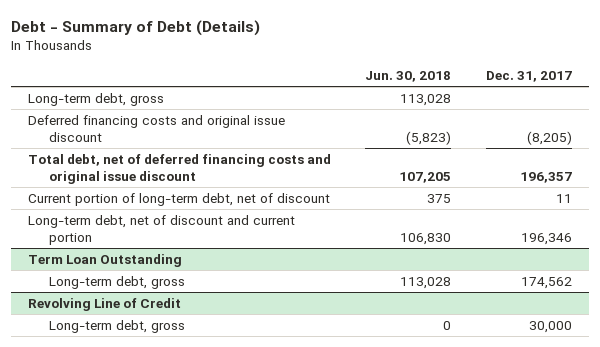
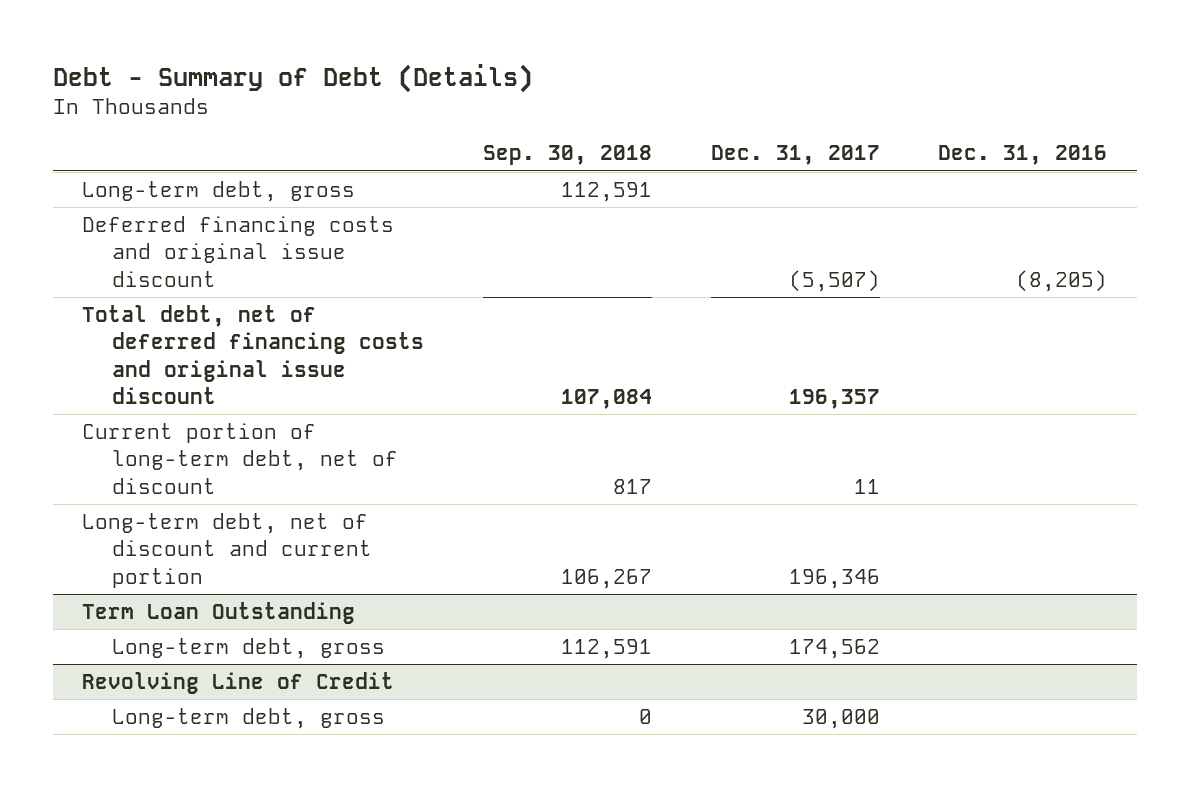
- | Jun. 30, 2018 | Dec. 31, 2017
+ | Sep. 30, 2018 | Dec. 31, 2017 | Dec. 31, 2016
- Deferred financing costs and original issue discount | (5,823) | (8,205)
+ Deferred financing costs and original issue discount | | (5,507) | (8,205)

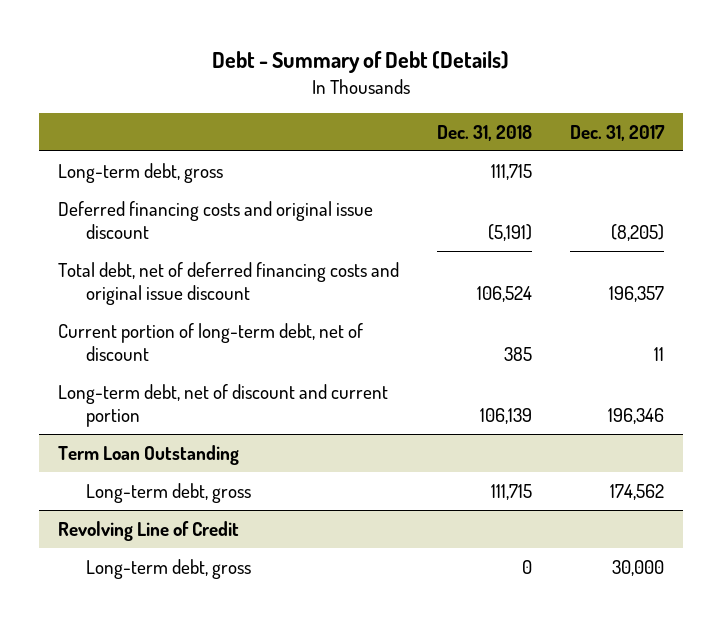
- | Sep. 30, 2018 | Dec. 31, 2017 | Dec. 31, 2016
+ | Dec. 31, 2018 | Dec. 31, 2017
- Deferred financing costs and original issue discount | | (5,507) | (8,205)
+ Deferred financing costs and original issue discount | (5,191) | (8,205)

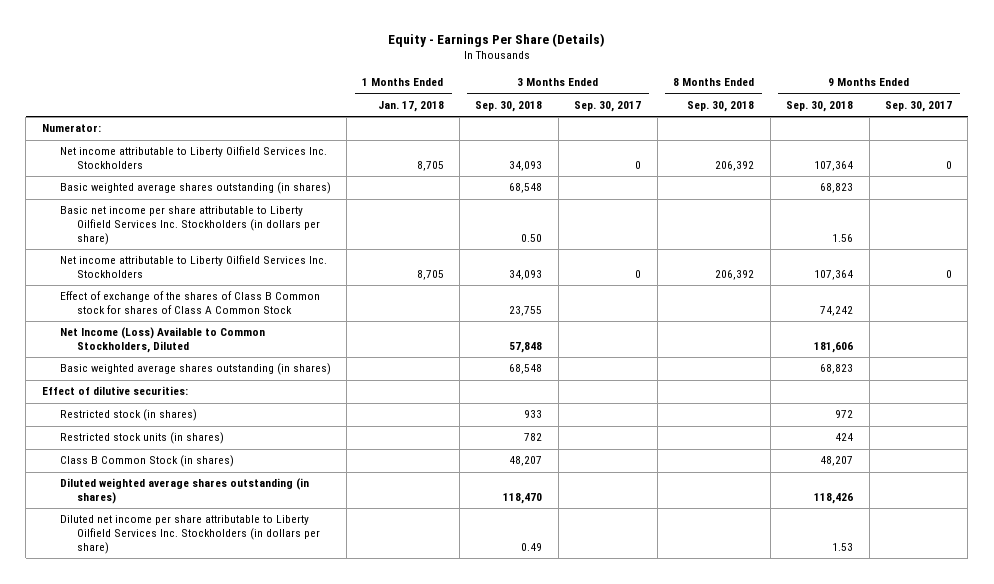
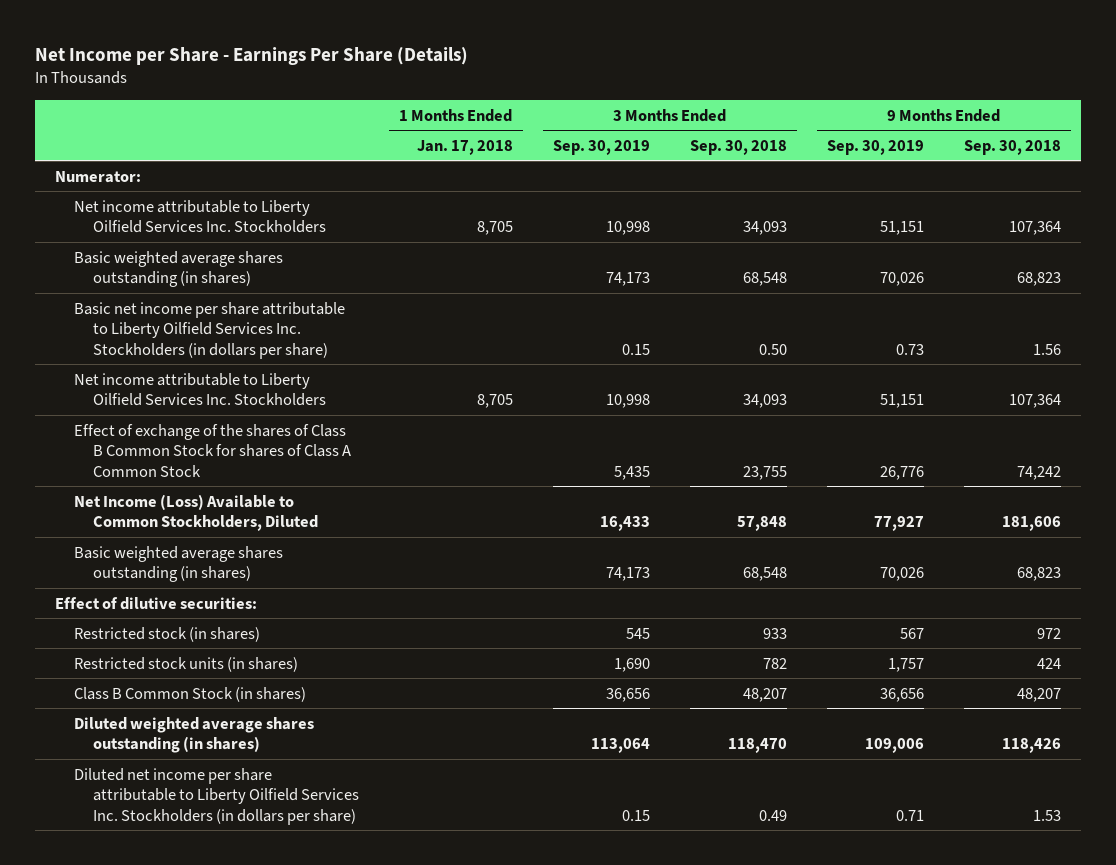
- Equity - Earnings Per Share (Details)
+ Net Income per Share - Earnings Per Share (Details)
- | 1 Months Ended Jan. 17, 2018 | 3 Months Ended Sep. 30, 2018 | 3 Months Ended Sep. 30, 2017 | 8 Months Ended Sep. 30, 2018 | 9 Months Ended Sep. 30, 2018 | 9 Months Ended Sep. 30, 2017
+ | 1 Months Ended Jan. 17, 2018 | 3 Months Ended Sep. 30, 2019 | 3 Months Ended Sep. 30, 2018 | 9 Months Ended Sep. 30, 2019 | 9 Months Ended Sep. 30, 2018
- Effect of exchange of the shares of Class B Common stock for shares of Class A Common Stock | | 23,755 | | | 74,242 |
+ Effect of exchange of the shares of Class B Common Stock for shares of Class A Common Stock | | 5,435 | 23,755 | 26,776 | 74,242

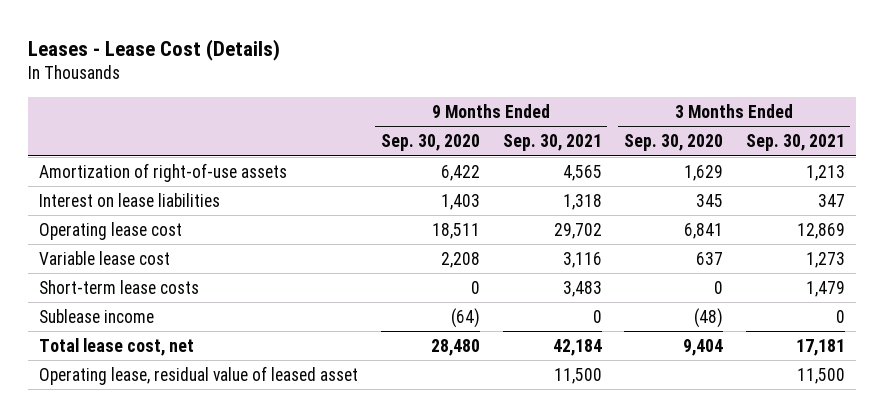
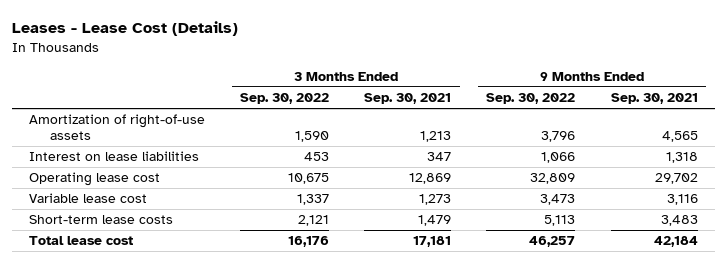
- | 9 Months Ended Sep. 30, 2020 | 9 Months Ended Sep. 30, 2021 | 3 Months Ended Sep. 30, 2020 | 3 Months Ended Sep. 30, 2021
+ | 3 Months Ended Sep. 30, 2022 | 3 Months Ended Sep. 30, 2021 | 9 Months Ended Sep. 30, 2022 | 9 Months Ended Sep. 30, 2021
- Sublease income | (64) | 0 | (48) | 0
- Total lease cost, net | 28,480 | 42,184 | 9,404 | 17,181
- Operating lease, residual value of leased asset | | 11,500 | | 11,500
+ Total lease cost | 16,176 | 17,181 | 46,257 | 42,184

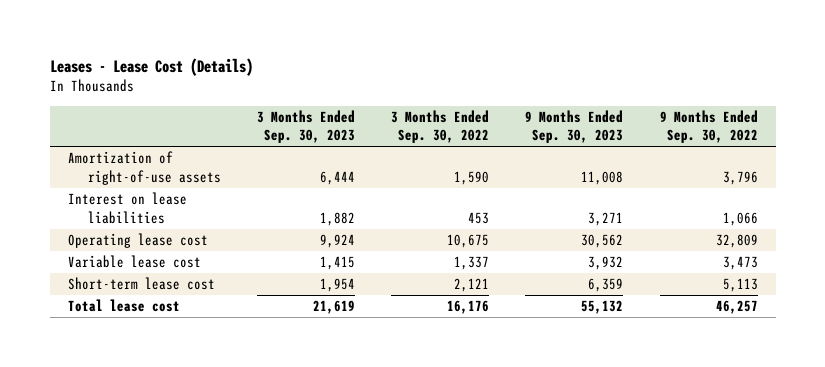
- | 3 Months Ended Sep. 30, 2022 | 3 Months Ended Sep. 30, 2021 | 9 Months Ended Sep. 30, 2022 | 9 Months Ended Sep. 30, 2021
+ | 3 Months Ended Sep. 30, 2023 | 3 Months Ended Sep. 30, 2022 | 9 Months Ended Sep. 30, 2023 | 9 Months Ended Sep. 30, 2022
- Short-term lease costs | 2,121 | 1,479 | 5,113 | 3,483
+ Short-term lease cost | 1,954 | 2,121 | 6,359 | 5,113

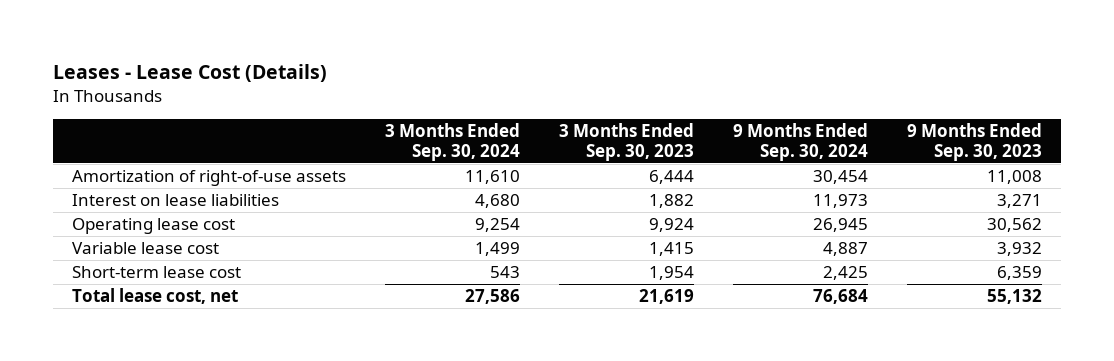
- | 3 Months Ended Sep. 30, 2023 | 3 Months Ended Sep. 30, 2022 | 9 Months Ended Sep. 30, 2023 | 9 Months Ended Sep. 30, 2022
+ | 3 Months Ended Sep. 30, 2024 | 3 Months Ended Sep. 30, 2023 | 9 Months Ended Sep. 30, 2024 | 9 Months Ended Sep. 30, 2023
- Total lease cost | 21,619 | 16,176 | 55,132 | 46,257
+ Total lease cost, net | 27,586 | 21,619 | 76,684 | 55,132

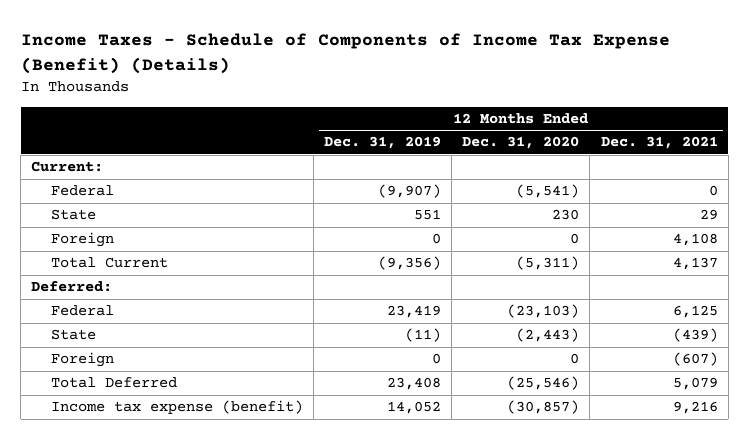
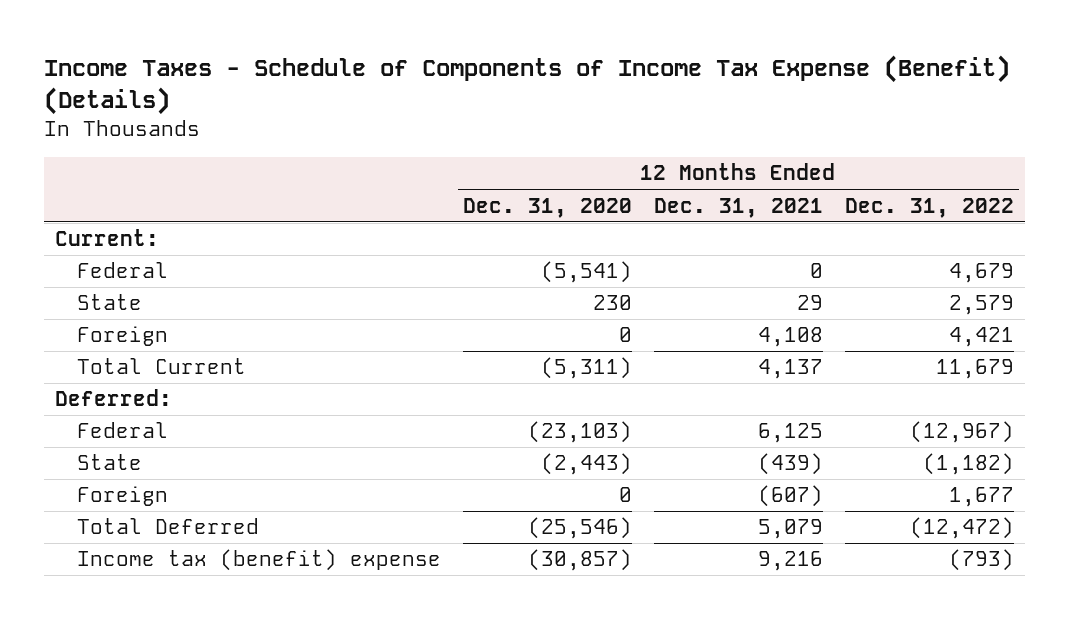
- | 12 Months Ended Dec. 31, 2019 | 12 Months Ended Dec. 31, 2020 | 12 Months Ended Dec. 31, 2021
+ | 12 Months Ended Dec. 31, 2020 | 12 Months Ended Dec. 31, 2021 | 12 Months Ended Dec. 31, 2022
- Income tax expense (benefit) | 14,052 | (30,857) | 9,216
+ Income tax (benefit) expense | (30,857) | 9,216 | (793)

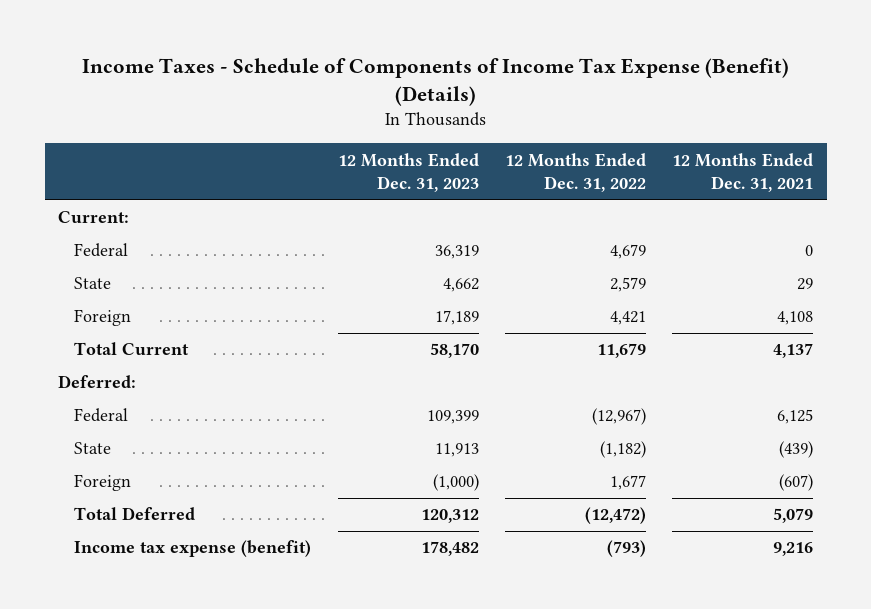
- | 12 Months Ended Dec. 31, 2020 | 12 Months Ended Dec. 31, 2021 | 12 Months Ended Dec. 31, 2022
+ | 12 Months Ended Dec. 31, 2023 | 12 Months Ended Dec. 31, 2022 | 12 Months Ended Dec. 31, 2021
- Income tax (benefit) expense | (30,857) | 9,216 | (793)
+ Income tax expense (benefit) | 178,482 | (793) | 9,216

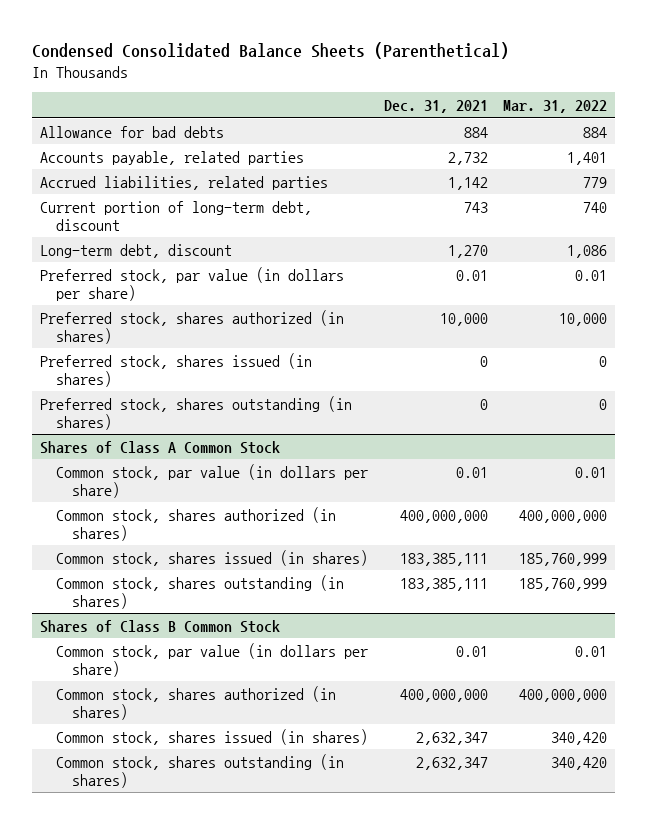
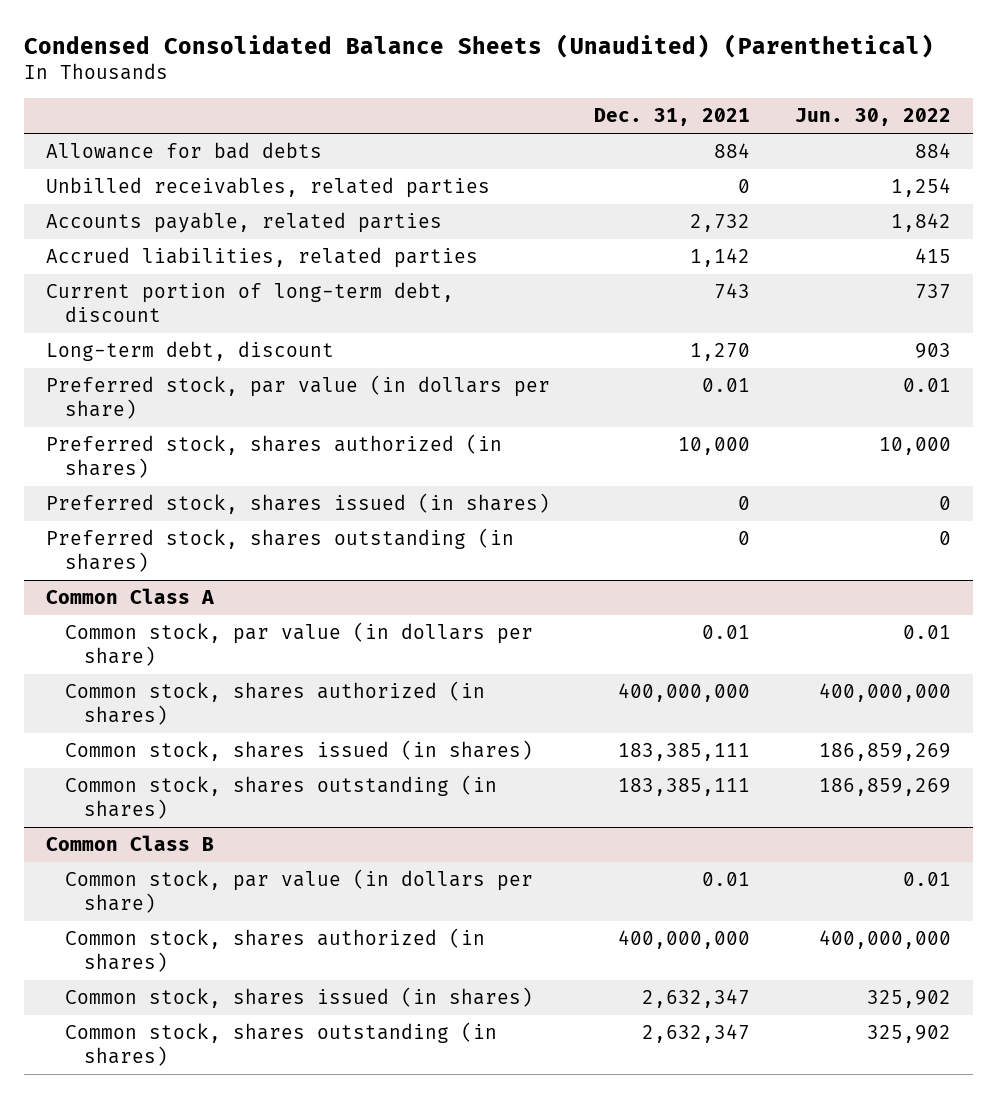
- Condensed Consolidated Balance Sheets (Parenthetical)
+ Condensed Consolidated Balance Sheets (Unaudited) (Parenthetical)
- | Dec. 31, 2021 | Mar. 31, 2022
+ | Dec. 31, 2021 | Jun. 30, 2022
+ Unbilled receivables, related parties | 0 | 1,254
- Shares of Class A Common Stock
+ Common Class A
- Shares of Class B Common Stock
+ Common Class B

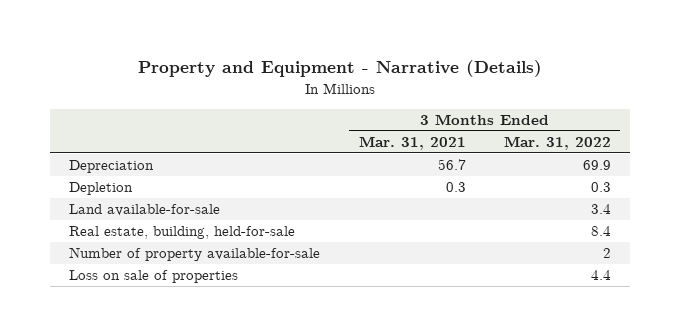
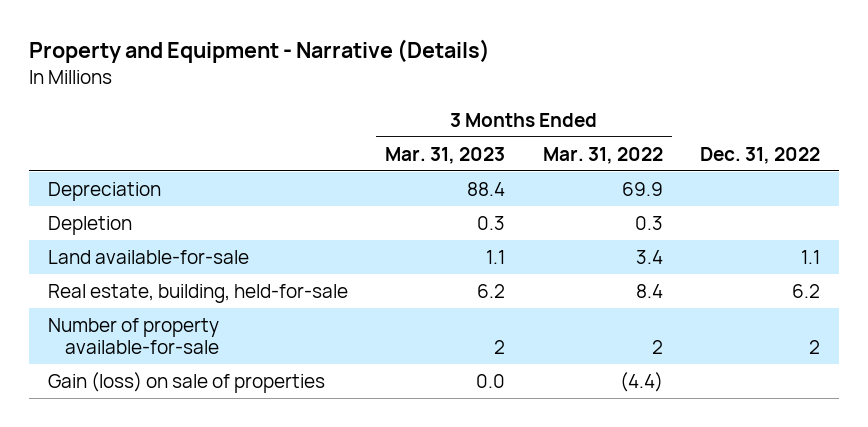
- | 3 Months Ended Mar. 31, 2021 | 3 Months Ended Mar. 31, 2022
+ | 3 Months Ended Mar. 31, 2023 | 3 Months Ended Mar. 31, 2022 | Dec. 31, 2022
- Loss on sale of properties | | 4.4
+ Gain (loss) on sale of properties | 0.0 | (4.4) |

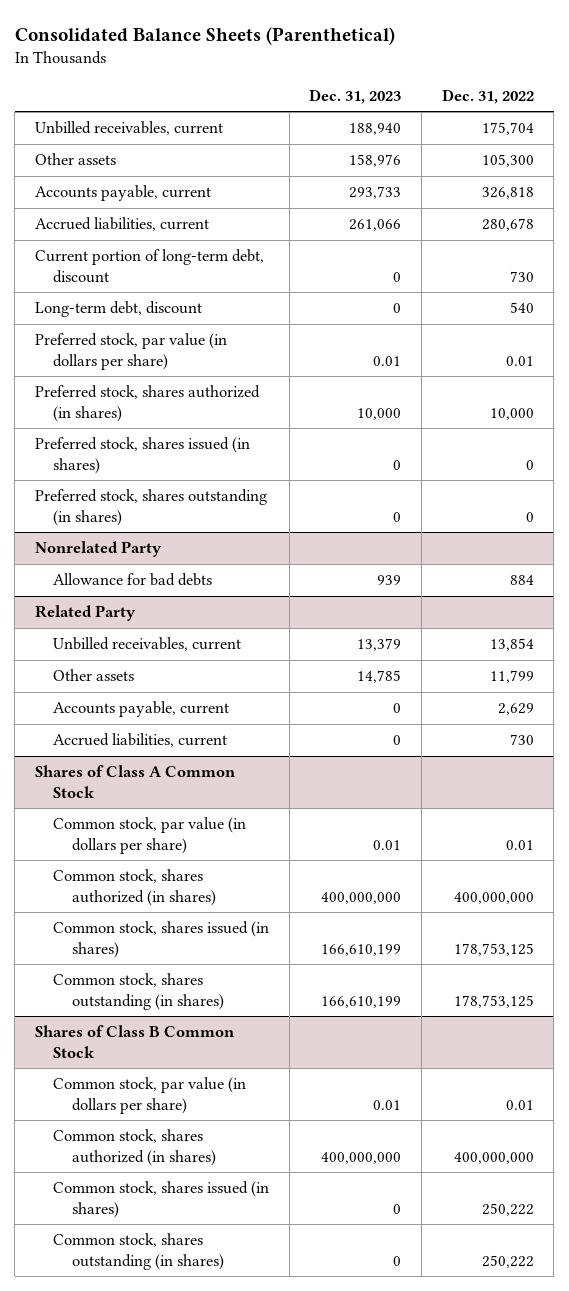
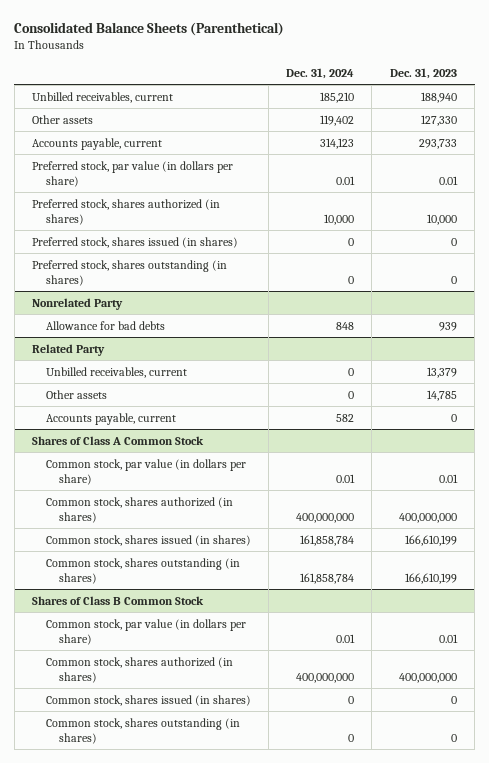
- | Dec. 31, 2023 | Dec. 31, 2022
+ | Dec. 31, 2024 | Dec. 31, 2023
- Other assets | 158,976 | 105,300
+ Other assets | 119,402 | 127,330
- Accrued liabilities, current | 261,066 | 280,678
- Current portion of long-term debt, discount | 0 | 730
- Long-term debt, discount | 0 | 540
@ Related Party
- Accrued liabilities, current | 0 | 730

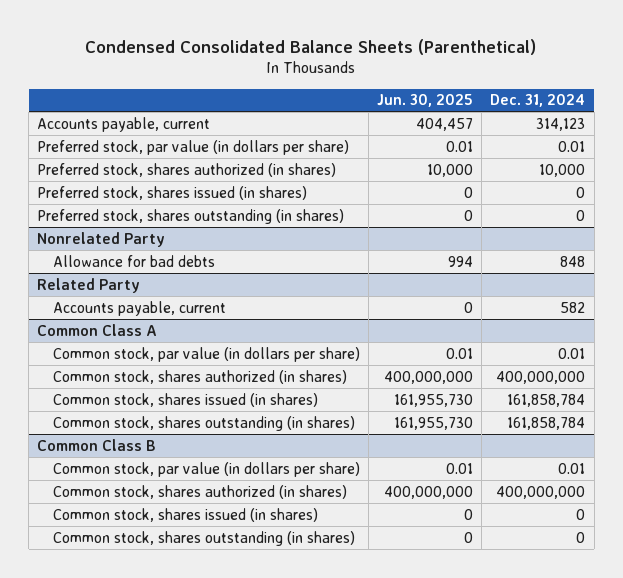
- Consolidated Balance Sheets (Parenthetical)
+ Condensed Consolidated Balance Sheets (Parenthetical)
- | Dec. 31, 2024 | Dec. 31, 2023
+ | Jun. 30, 2025 | Dec. 31, 2024
- Unbilled receivables, current | 185,210 | 188,940
- Other assets | 119,402 | 127,330
@ Related Party
- Unbilled receivables, current | 0 | 13,379
- Other assets | 0 | 14,785
- Shares of Class A Common Stock
+ Common Class A
- Shares of Class B Common Stock
+ Common Class B

